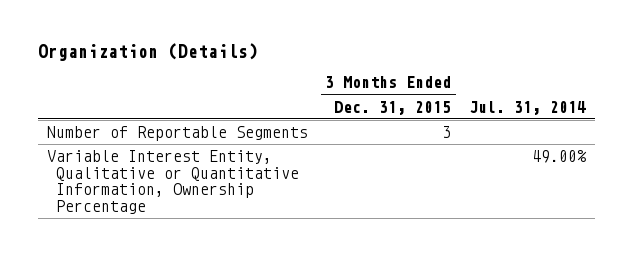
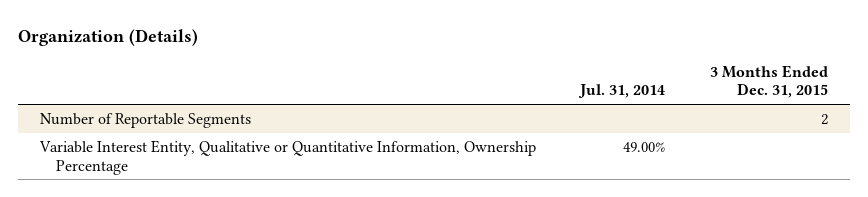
- | 3 Months Ended Dec. 31, 2015 | Jul. 31, 2014
+ | Jul. 31, 2014 | 3 Months Ended Dec. 31, 2015
- Number of Reportable Segments | 3 |
+ Number of Reportable Segments | | 2

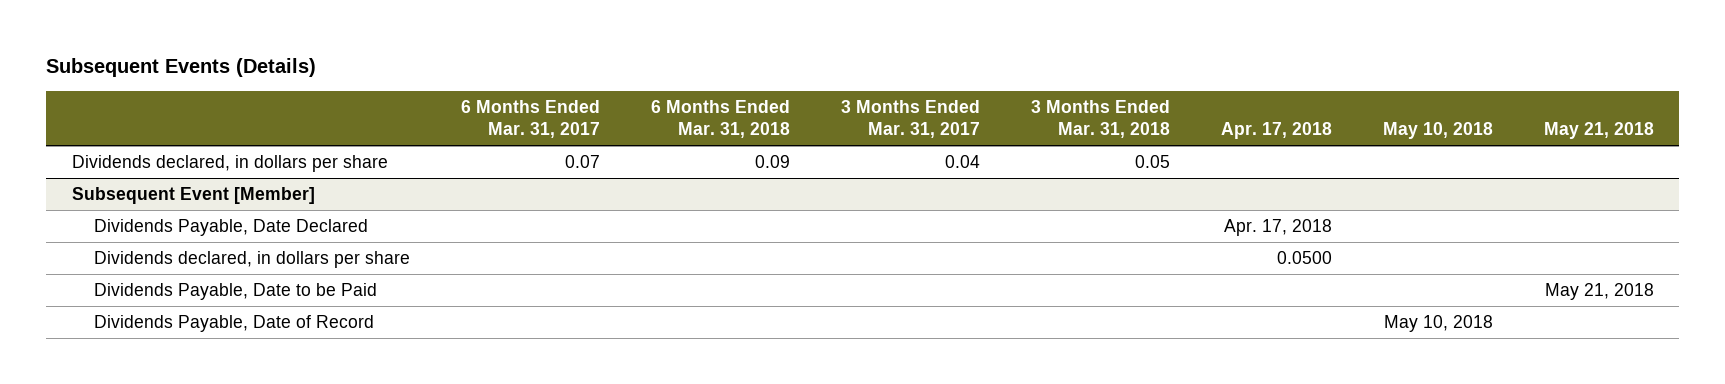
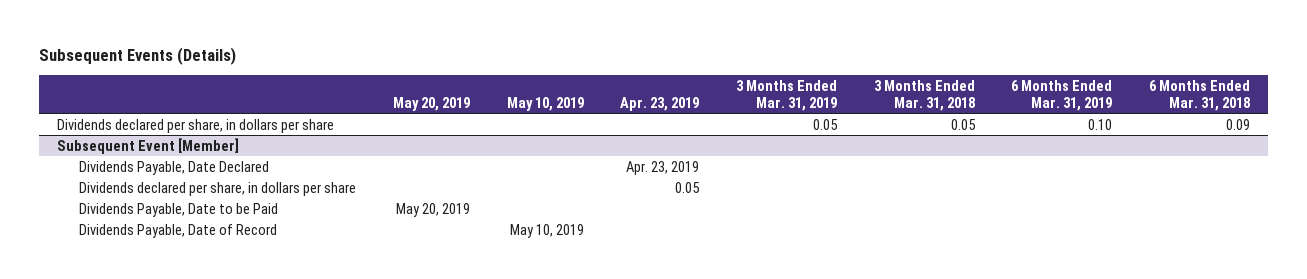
- | 6 Months Ended Mar. 31, 2017 | 6 Months Ended Mar. 31, 2018 | 3 Months Ended Mar. 31, 2017 | 3 Months Ended Mar. 31, 2018 | Apr. 17, 2018 | May 10, 2018 | May 21, 2018
+ | May 20, 2019 | May 10, 2019 | Apr. 23, 2019 | 3 Months Ended Mar. 31, 2019 | 3 Months Ended Mar. 31, 2018 | 6 Months Ended Mar. 31, 2019 | 6 Months Ended Mar. 31, 2018
- Dividends declared, in dollars per share | 0.07 | 0.09 | 0.04 | 0.05 | | |
+ Dividends declared per share, in dollars per share | | | | 0.05 | 0.05 | 0.10 | 0.09
@ Subsequent Event [Member]
- Dividends declared, in dollars per share | | | | | 0.0500 | |
+ Dividends declared per share, in dollars per share | | | 0.05 | | | |

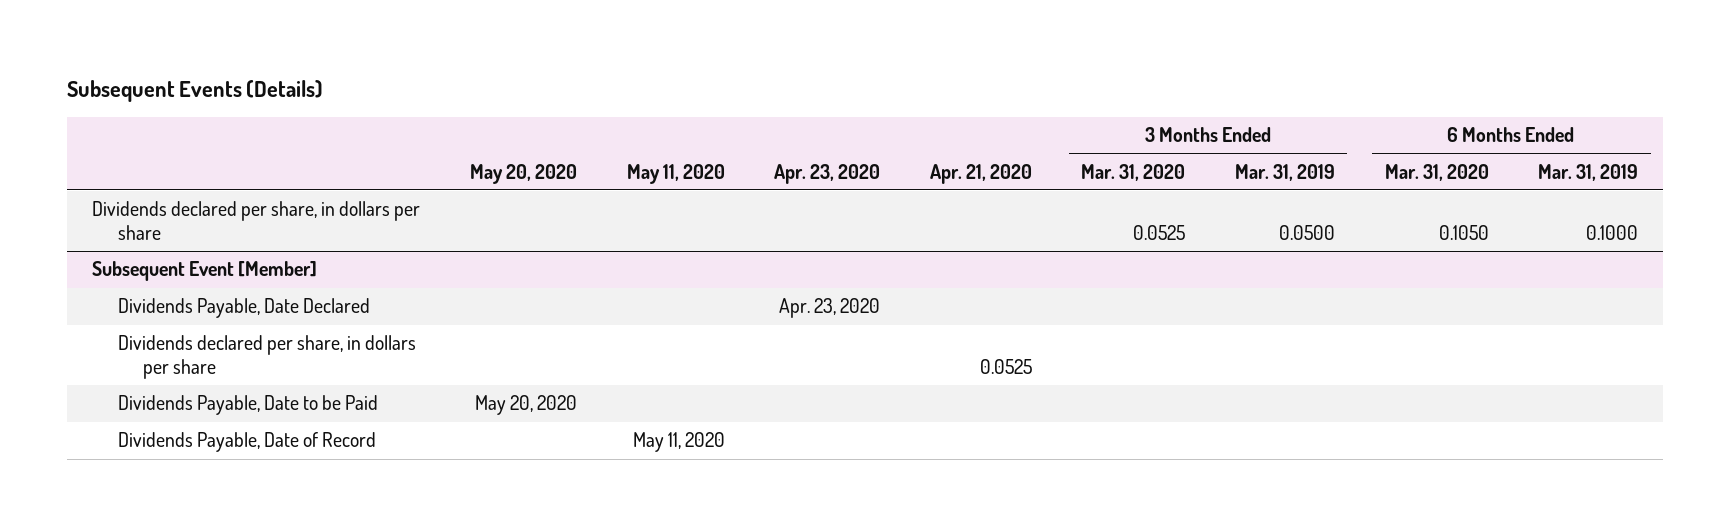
- | May 20, 2019 | May 10, 2019 | Apr. 23, 2019 | 3 Months Ended Mar. 31, 2019 | 3 Months Ended Mar. 31, 2018 | 6 Months Ended Mar. 31, 2019 | 6 Months Ended Mar. 31, 2018
+ | May 20, 2020 | May 11, 2020 | Apr. 23, 2020 | Apr. 21, 2020 | 3 Months Ended Mar. 31, 2020 | 3 Months Ended Mar. 31, 2019 | 6 Months Ended Mar. 31, 2020 | 6 Months Ended Mar. 31, 2019
- Dividends declared per share, in dollars per share | | | | 0.05 | 0.05 | 0.10 | 0.09
+ Dividends declared per share, in dollars per share | | | | | 0.0525 | 0.0500 | 0.1050 | 0.1000

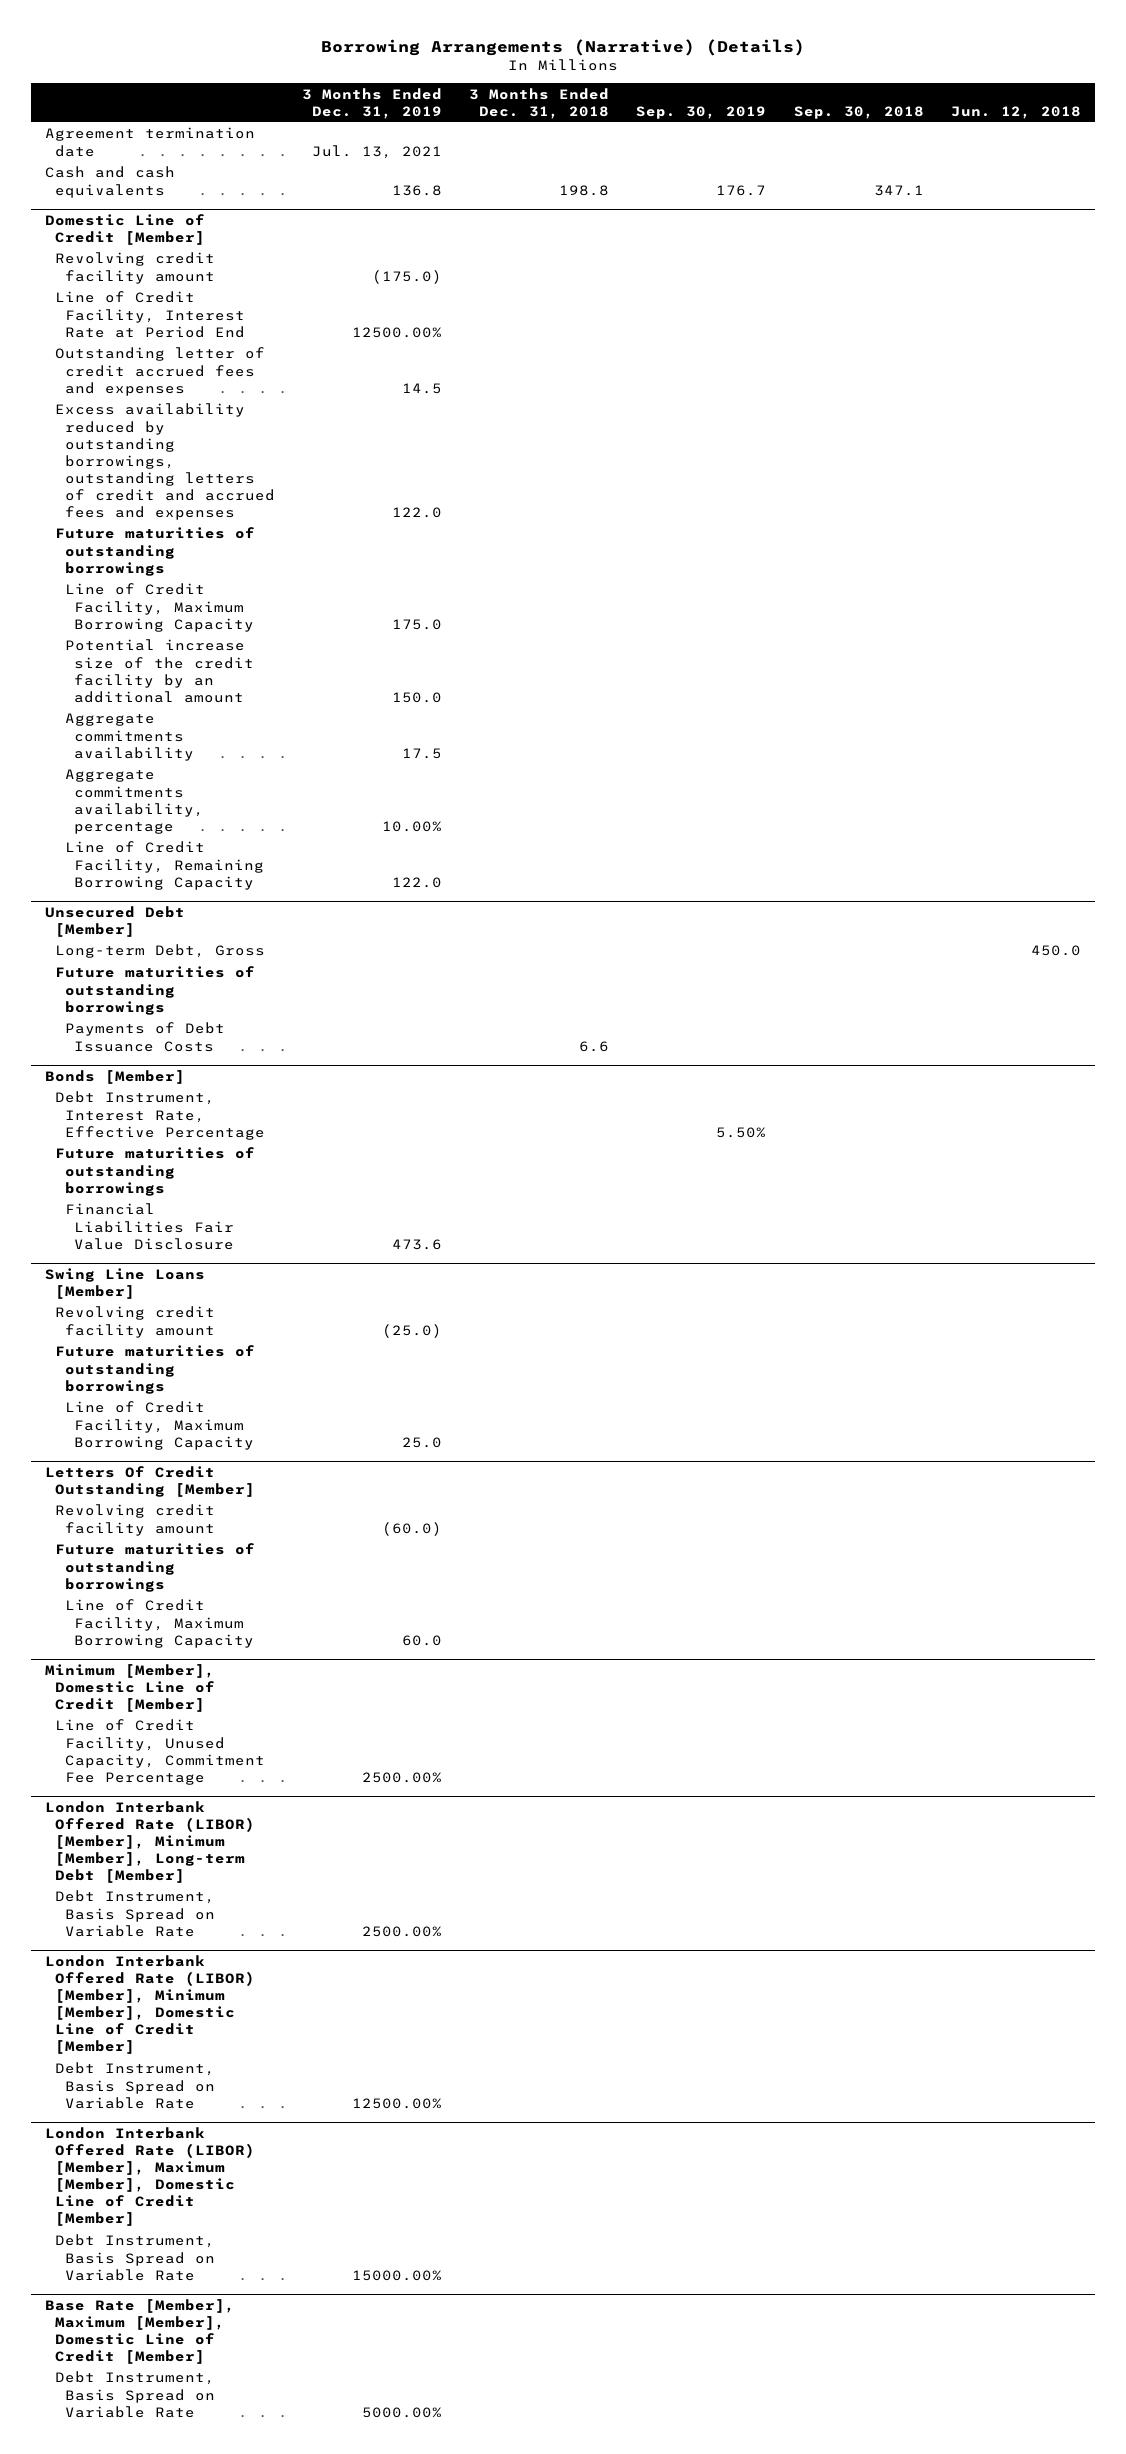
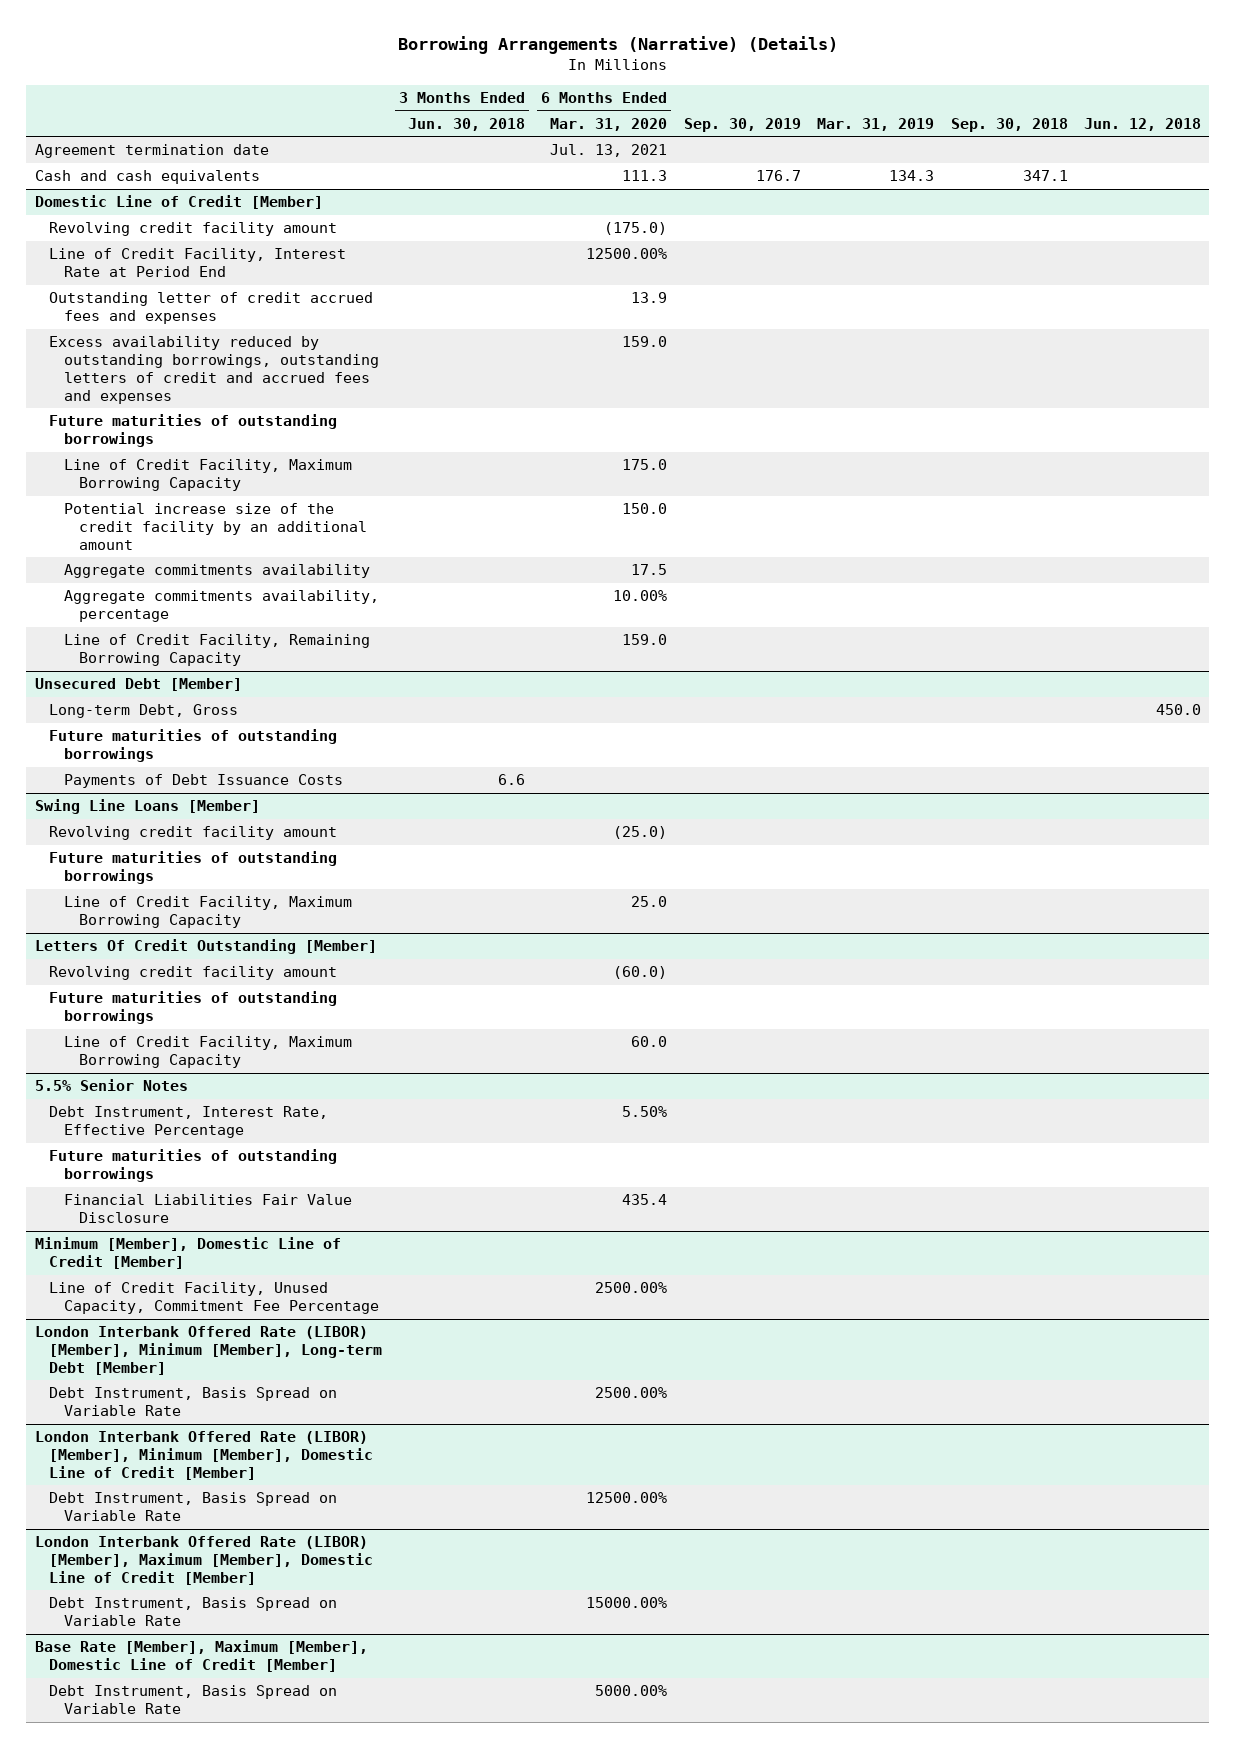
- | 3 Months Ended Dec. 31, 2019 | 3 Months Ended Dec. 31, 2018 | Sep. 30, 2019 | Sep. 30, 2018 | Jun. 12, 2018
+ | 3 Months Ended Jun. 30, 2018 | 6 Months Ended Mar. 31, 2020 | Sep. 30, 2019 | Mar. 31, 2019 | Sep. 30, 2018 | Jun. 12, 2018
- Bonds [Member]
- Debt Instrument, Interest Rate, Effective Percentage | | | 5.50% | |
- Future maturities of outstanding borrowings
- Financial Liabilities Fair Value Disclosure | 473.6 | | | |
+ 5.5% Senior Notes
+ Debt Instrument, Interest Rate, Effective Percentage | | 5.50% | | | |
+ Future maturities of outstanding borrowings
+ Financial Liabilities Fair Value Disclosure | | 435.4 | | | |

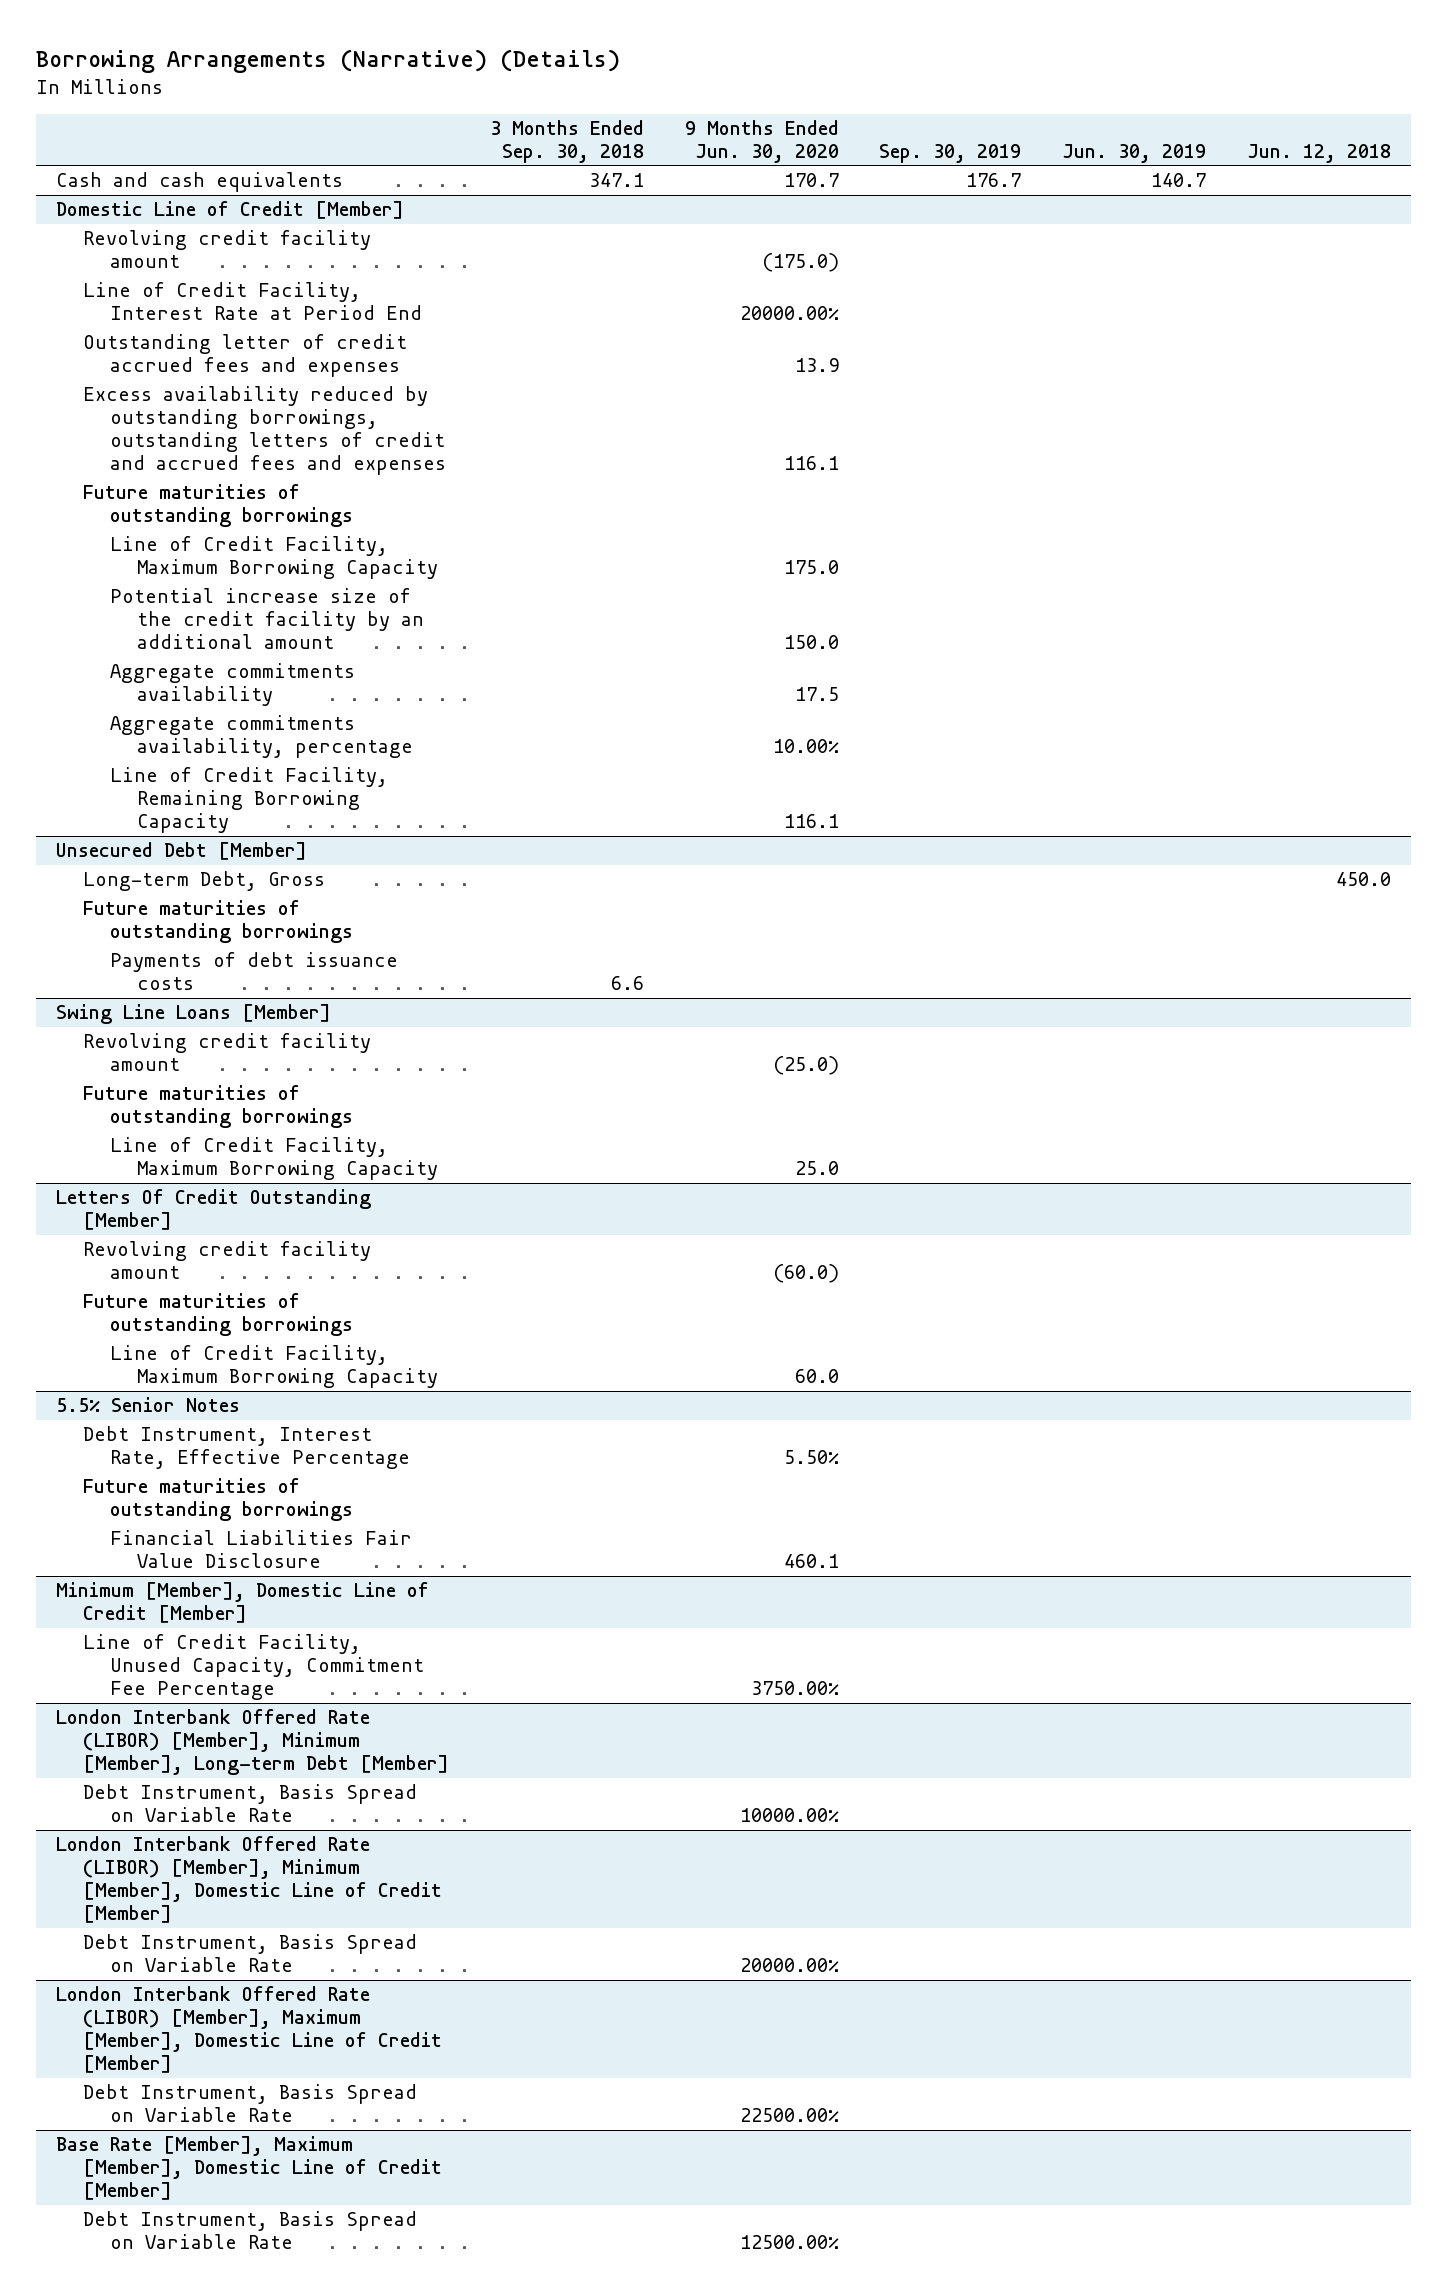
- | 3 Months Ended Jun. 30, 2018 | 6 Months Ended Mar. 31, 2020 | Sep. 30, 2019 | Mar. 31, 2019 | Sep. 30, 2018 | Jun. 12, 2018
+ | 3 Months Ended Sep. 30, 2018 | 9 Months Ended Jun. 30, 2020 | Sep. 30, 2019 | Jun. 30, 2019 | Jun. 12, 2018
- Agreement termination date | | Jul. 13, 2021 | | | |
@ Unsecured Debt [Member]
- Payments of Debt Issuance Costs | 6.6 | | | | |
+ Payments of debt issuance costs | 6.6 | | | |

